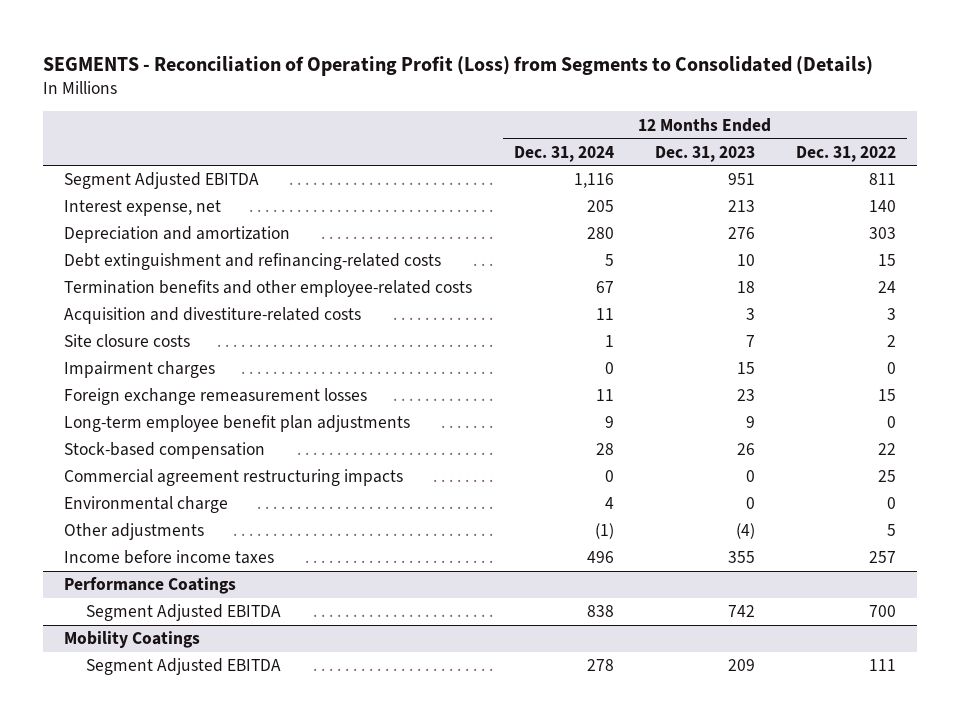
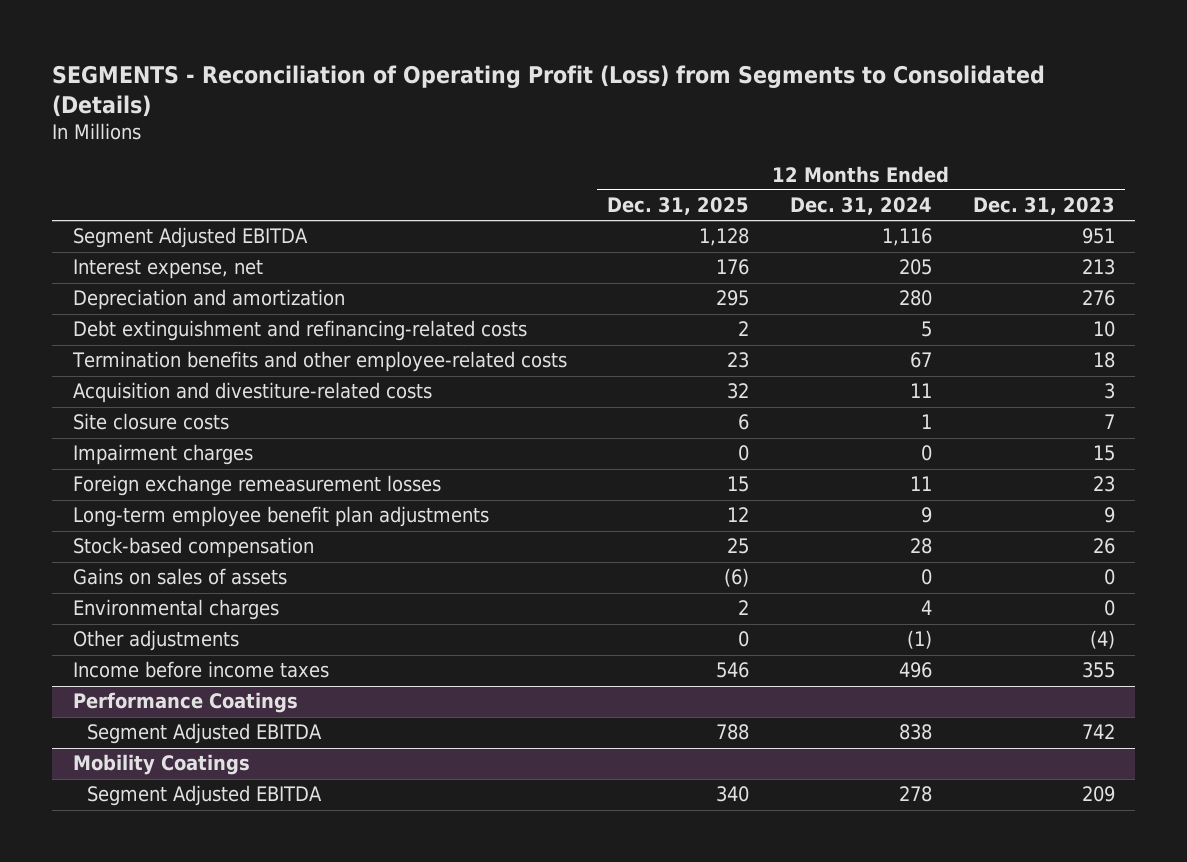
- | 12 Months Ended Dec. 31, 2024 | 12 Months Ended Dec. 31, 2023 | 12 Months Ended Dec. 31, 2022
+ | 12 Months Ended Dec. 31, 2025 | 12 Months Ended Dec. 31, 2024 | 12 Months Ended Dec. 31, 2023
- Commercial agreement restructuring impacts | 0 | 0 | 25
- Environmental charge | 4 | 0 | 0
+ Gains on sales of assets | (6) | 0 | 0
+ Environmental charges | 2 | 4 | 0

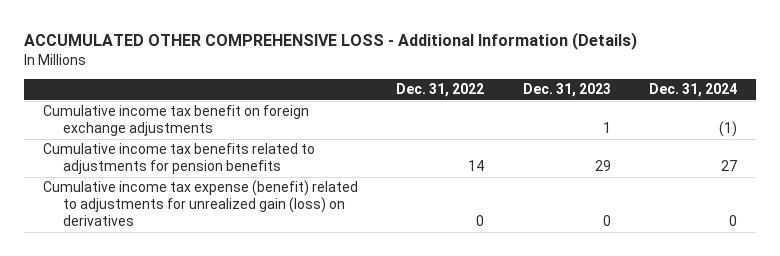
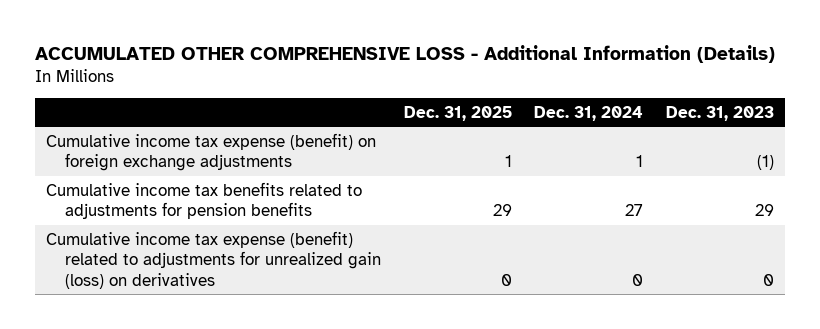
- | Dec. 31, 2022 | Dec. 31, 2023 | Dec. 31, 2024
+ | Dec. 31, 2025 | Dec. 31, 2024 | Dec. 31, 2023
- Cumulative income tax benefit on foreign exchange adjustments | | 1 | (1)
+ Cumulative income tax expense (benefit) on foreign exchange adjustments | 1 | 1 | (1)

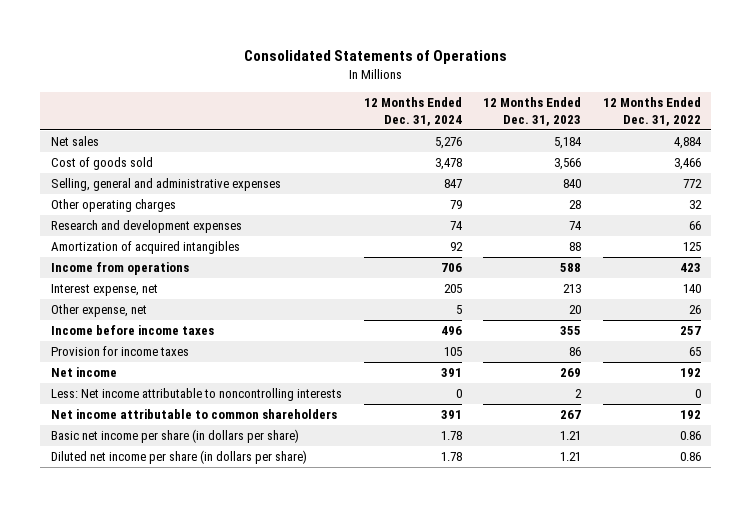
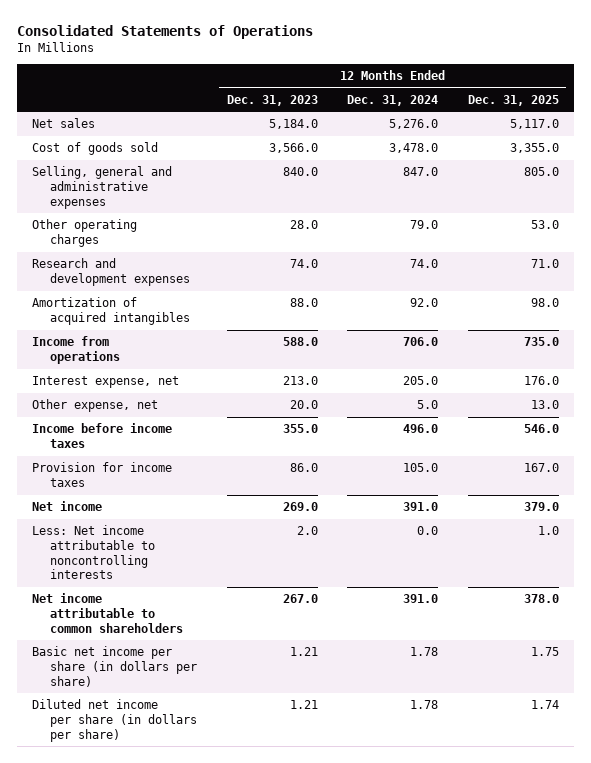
- | 12 Months Ended Dec. 31, 2024 | 12 Months Ended Dec. 31, 2023 | 12 Months Ended Dec. 31, 2022
+ | 12 Months Ended Dec. 31, 2023 | 12 Months Ended Dec. 31, 2024 | 12 Months Ended Dec. 31, 2025
- Net sales | 5,276 | 5,184 | 4,884
- Cost of goods sold | 3,478 | 3,566 | 3,466
- Selling, general and administrative expenses | 847 | 840 | 772
- Other operating charges | 79 | 28 | 32
- Research and development expenses | 74 | 74 | 66
- Amortization of acquired intangibles | 92 | 88 | 125
- Income from operations | 706 | 588 | 423
- Interest expense, net | 205 | 213 | 140
- Other expense, net | 5 | 20 | 26
- Income before income taxes | 496 | 355 | 257
- Provision for income taxes | 105 | 86 | 65
- Net income | 391 | 269 | 192
- Less: Net income attributable to noncontrolling interests | 0 | 2 | 0
- Net income attributable to common shareholders | 391 | 267 | 192
+ Net sales | 5,184.0 | 5,276.0 | 5,117.0
+ Cost of goods sold | 3,566.0 | 3,478.0 | 3,355.0
+ Selling, general and administrative expenses | 840.0 | 847.0 | 805.0
+ Other operating charges | 28.0 | 79.0 | 53.0
+ Research and development expenses | 74.0 | 74.0 | 71.0
+ Amortization of acquired intangibles | 88.0 | 92.0 | 98.0
+ Income from operations | 588.0 | 706.0 | 735.0
+ Interest expense, net | 213.0 | 205.0 | 176.0
+ Other expense, net | 20.0 | 5.0 | 13.0
+ Income before income taxes | 355.0 | 496.0 | 546.0
+ Provision for income taxes | 86.0 | 105.0 | 167.0
+ Net income | 269.0 | 391.0 | 379.0
+ Less: Net income attributable to noncontrolling interests | 2.0 | 0.0 | 1.0
+ Net income attributable to common shareholders | 267.0 | 391.0 | 378.0

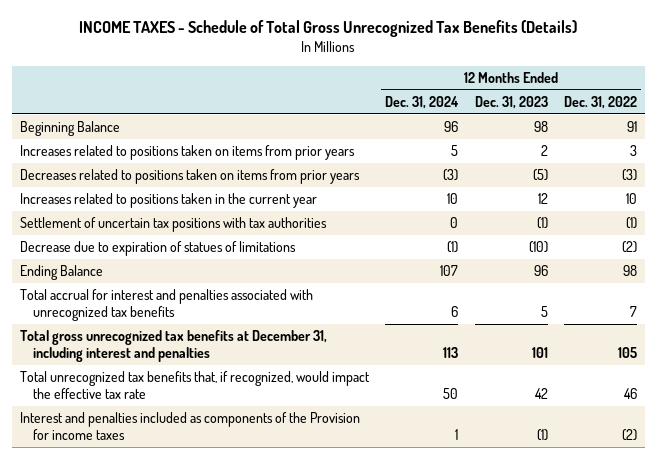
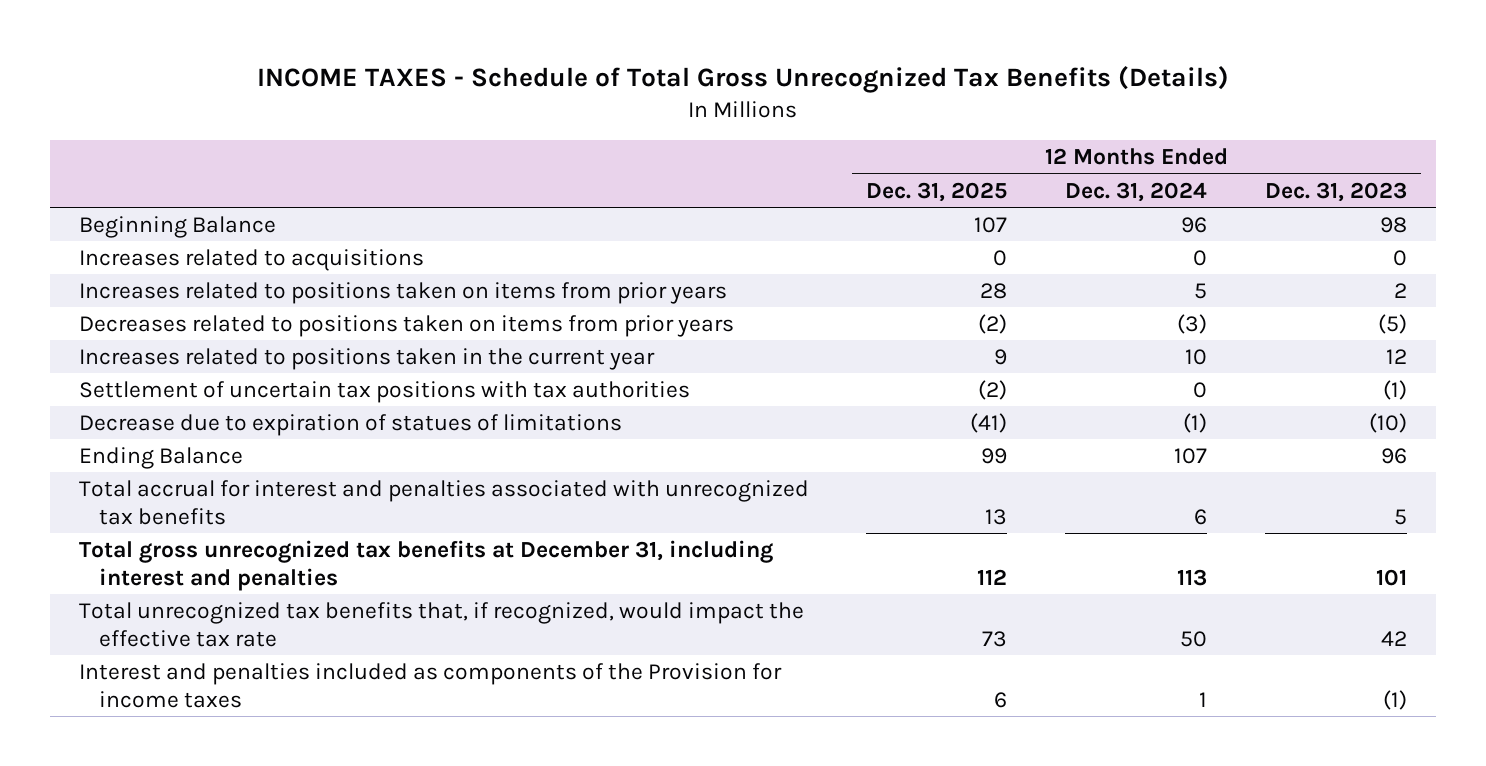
- | 12 Months Ended Dec. 31, 2024 | 12 Months Ended Dec. 31, 2023 | 12 Months Ended Dec. 31, 2022
+ | 12 Months Ended Dec. 31, 2025 | 12 Months Ended Dec. 31, 2024 | 12 Months Ended Dec. 31, 2023
+ Increases related to acquisitions | 0 | 0 | 0

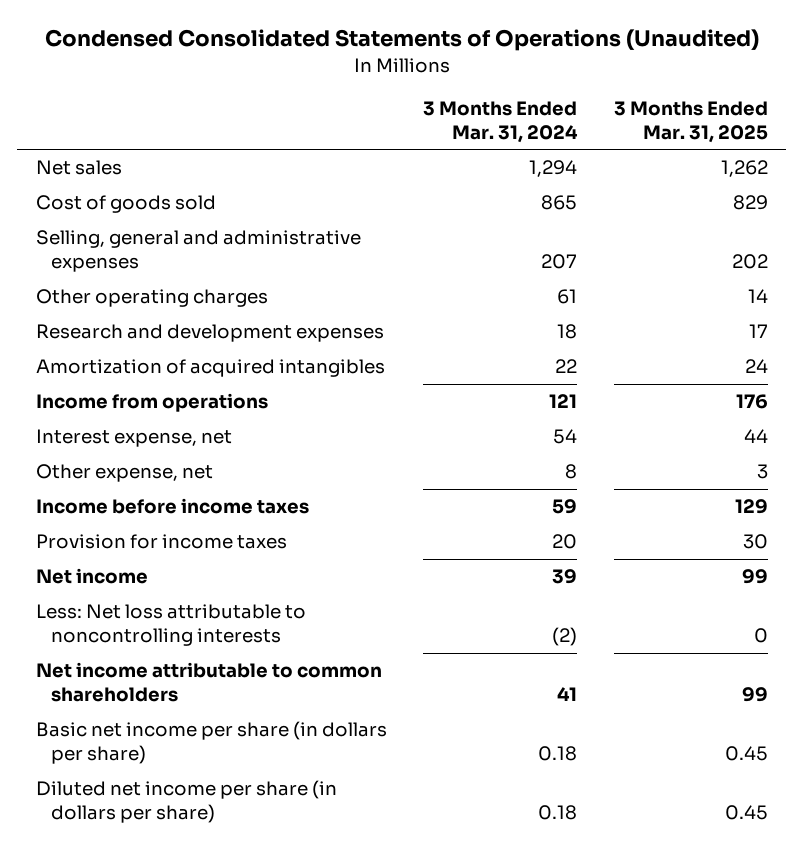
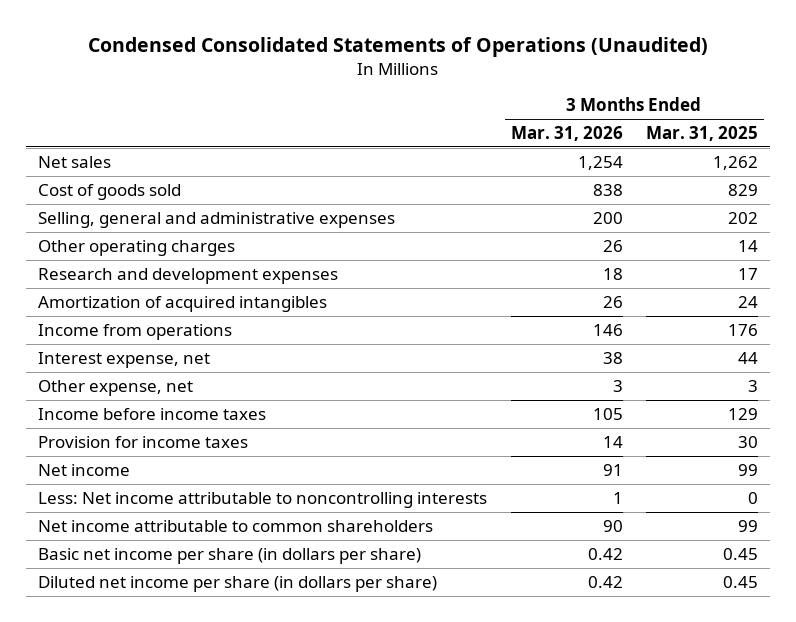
- | 3 Months Ended Mar. 31, 2024 | 3 Months Ended Mar. 31, 2025
+ | 3 Months Ended Mar. 31, 2026 | 3 Months Ended Mar. 31, 2025
- Less: Net loss attributable to noncontrolling interests | (2) | 0
+ Less: Net income attributable to noncontrolling interests | 1 | 0

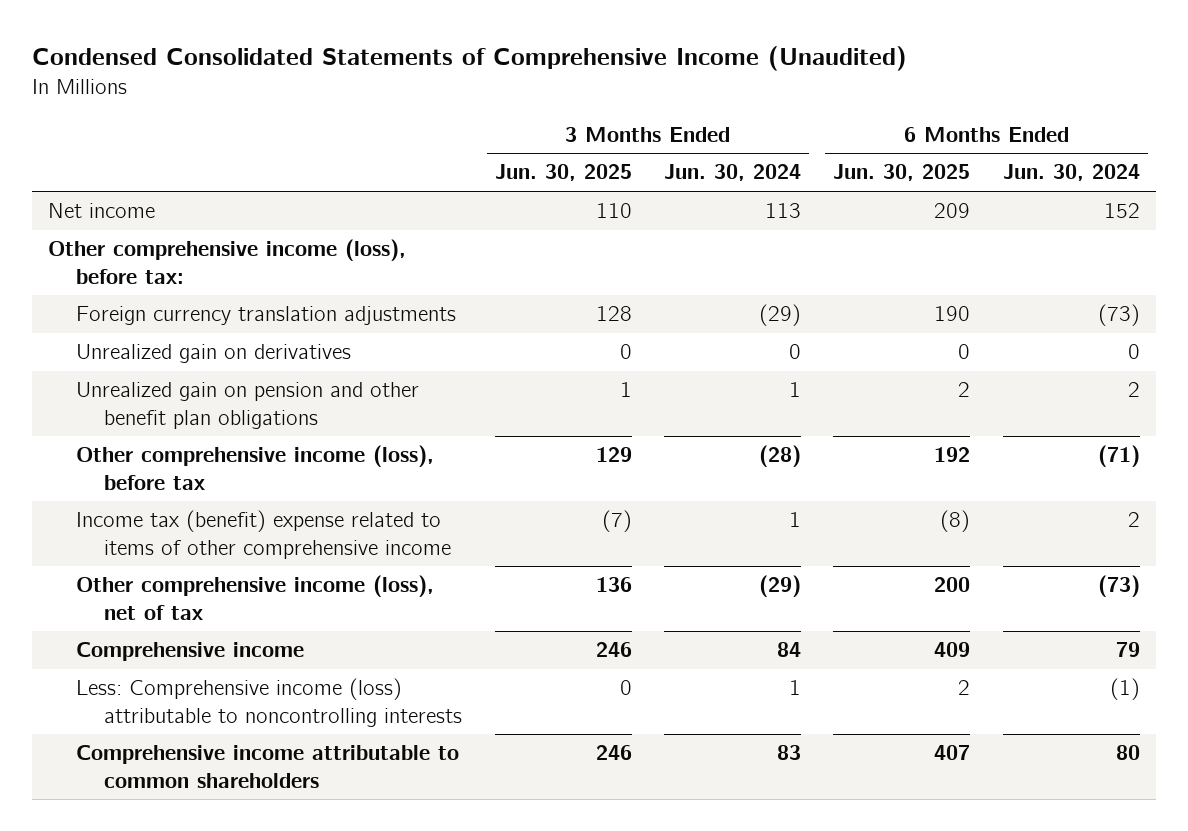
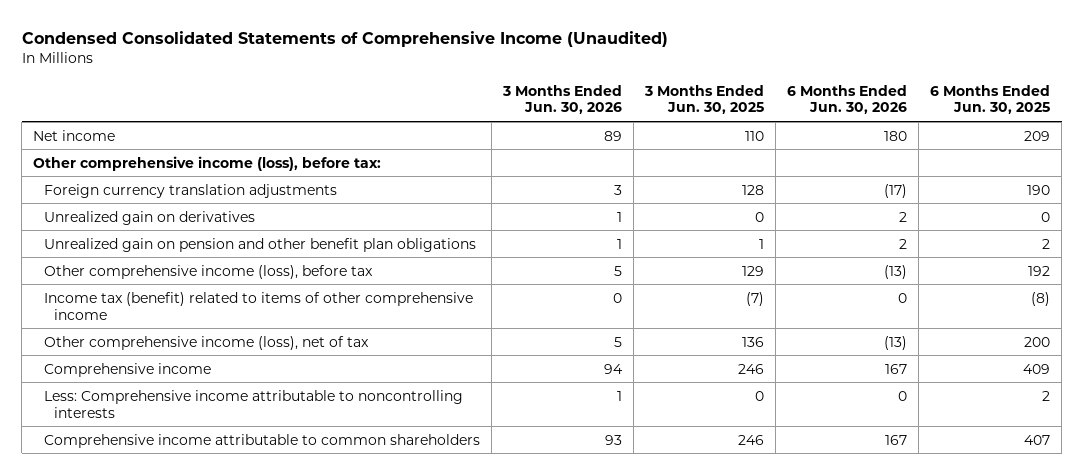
- | 3 Months Ended Jun. 30, 2025 | 3 Months Ended Jun. 30, 2024 | 6 Months Ended Jun. 30, 2025 | 6 Months Ended Jun. 30, 2024
+ | 3 Months Ended Jun. 30, 2026 | 3 Months Ended Jun. 30, 2025 | 6 Months Ended Jun. 30, 2026 | 6 Months Ended Jun. 30, 2025
- Income tax (benefit) expense related to items of other comprehensive income | (7) | 1 | (8) | 2
+ Income tax (benefit) related to items of other comprehensive income | 0 | (7) | 0 | (8)
- Less: Comprehensive income (loss) attributable to noncontrolling interests | 0 | 1 | 2 | (1)
+ Less: Comprehensive income attributable to noncontrolling interests | 1 | 0 | 0 | 2

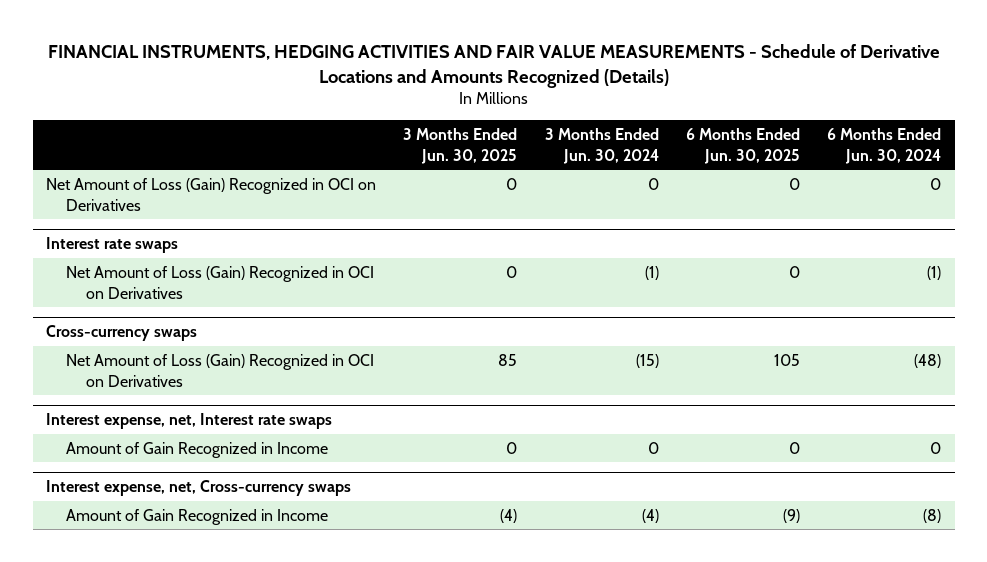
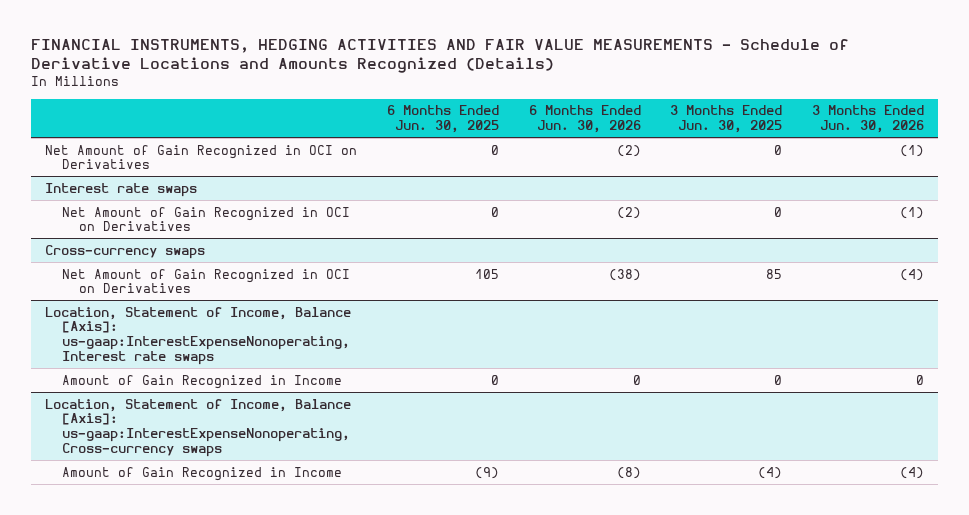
- | 3 Months Ended Jun. 30, 2025 | 3 Months Ended Jun. 30, 2024 | 6 Months Ended Jun. 30, 2025 | 6 Months Ended Jun. 30, 2024
+ | 6 Months Ended Jun. 30, 2025 | 6 Months Ended Jun. 30, 2026 | 3 Months Ended Jun. 30, 2025 | 3 Months Ended Jun. 30, 2026
- Net Amount of Loss (Gain) Recognized in OCI on Derivatives | 0 | 0 | 0 | 0
+ Net Amount of Gain Recognized in OCI on Derivatives | 0 | (2) | 0 | (1)
@ Interest rate swaps
- Net Amount of Loss (Gain) Recognized in OCI on Derivatives | 0 | (1) | 0 | (1)
+ Net Amount of Gain Recognized in OCI on Derivatives | 0 | (2) | 0 | (1)
@ Cross-currency swaps
- Net Amount of Loss (Gain) Recognized in OCI on Derivatives | 85 | (15) | 105 | (48)
- Interest expense, net, Interest rate swaps
@ Cross-currency swaps
+ Net Amount of Gain Recognized in OCI on Derivatives | 105 | (38) | 85 | (4)
+ Location, Statement of Income, Balance [Axis]: us-gaap:InterestExpenseNonoperating, Interest rate swaps
- Interest expense, net, Cross-currency swaps
+ Location, Statement of Income, Balance [Axis]: us-gaap:InterestExpenseNonoperating, Cross-currency swaps

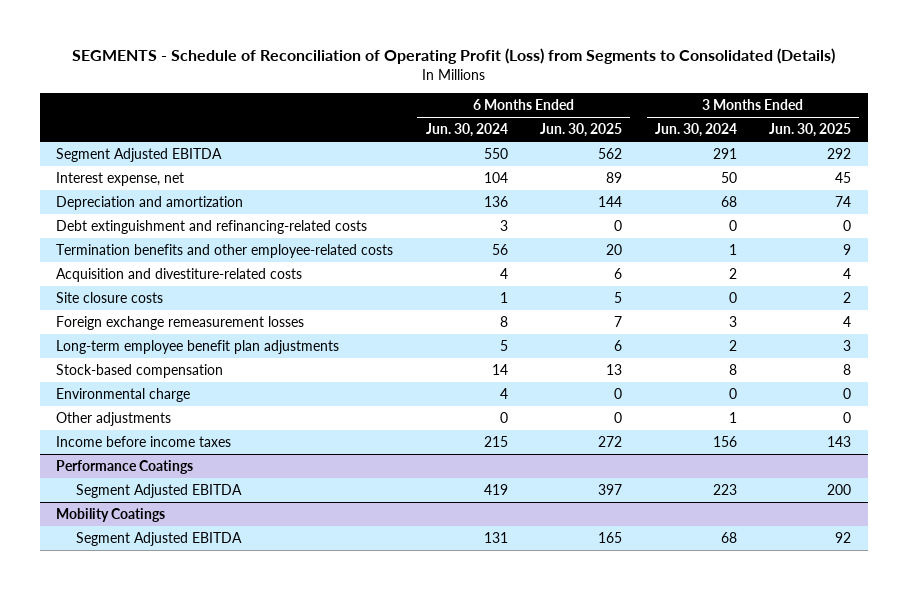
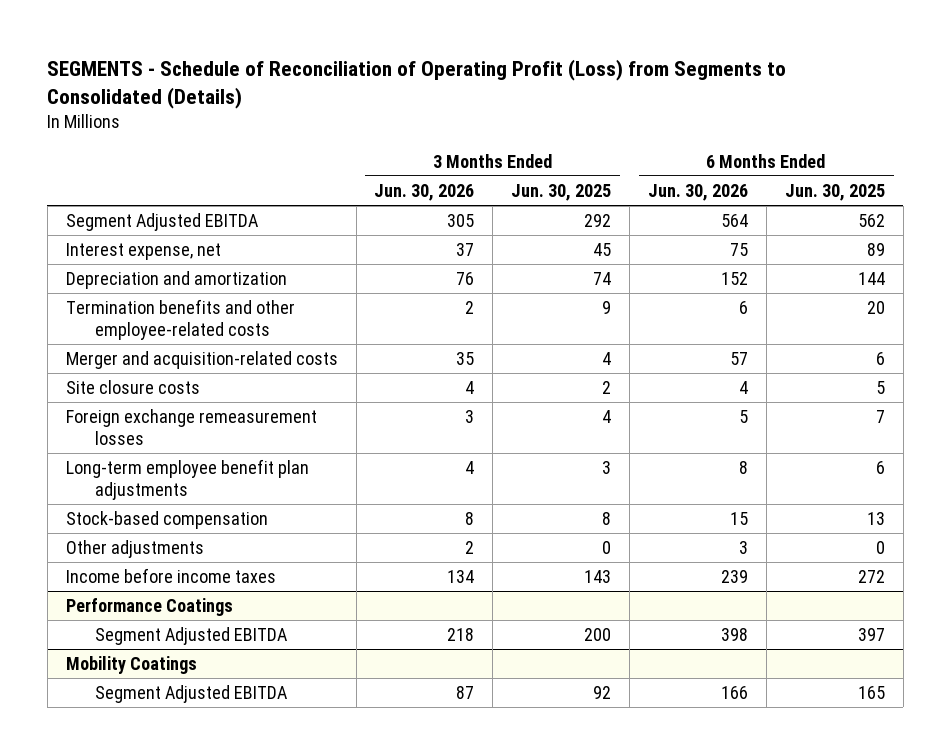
- | 6 Months Ended Jun. 30, 2024 | 6 Months Ended Jun. 30, 2025 | 3 Months Ended Jun. 30, 2024 | 3 Months Ended Jun. 30, 2025
+ | 3 Months Ended Jun. 30, 2026 | 3 Months Ended Jun. 30, 2025 | 6 Months Ended Jun. 30, 2026 | 6 Months Ended Jun. 30, 2025
- Debt extinguishment and refinancing-related costs | 3 | 0 | 0 | 0
- Acquisition and divestiture-related costs | 4 | 6 | 2 | 4
+ Merger and acquisition-related costs | 35 | 4 | 57 | 6
- Environmental charge | 4 | 0 | 0 | 0

